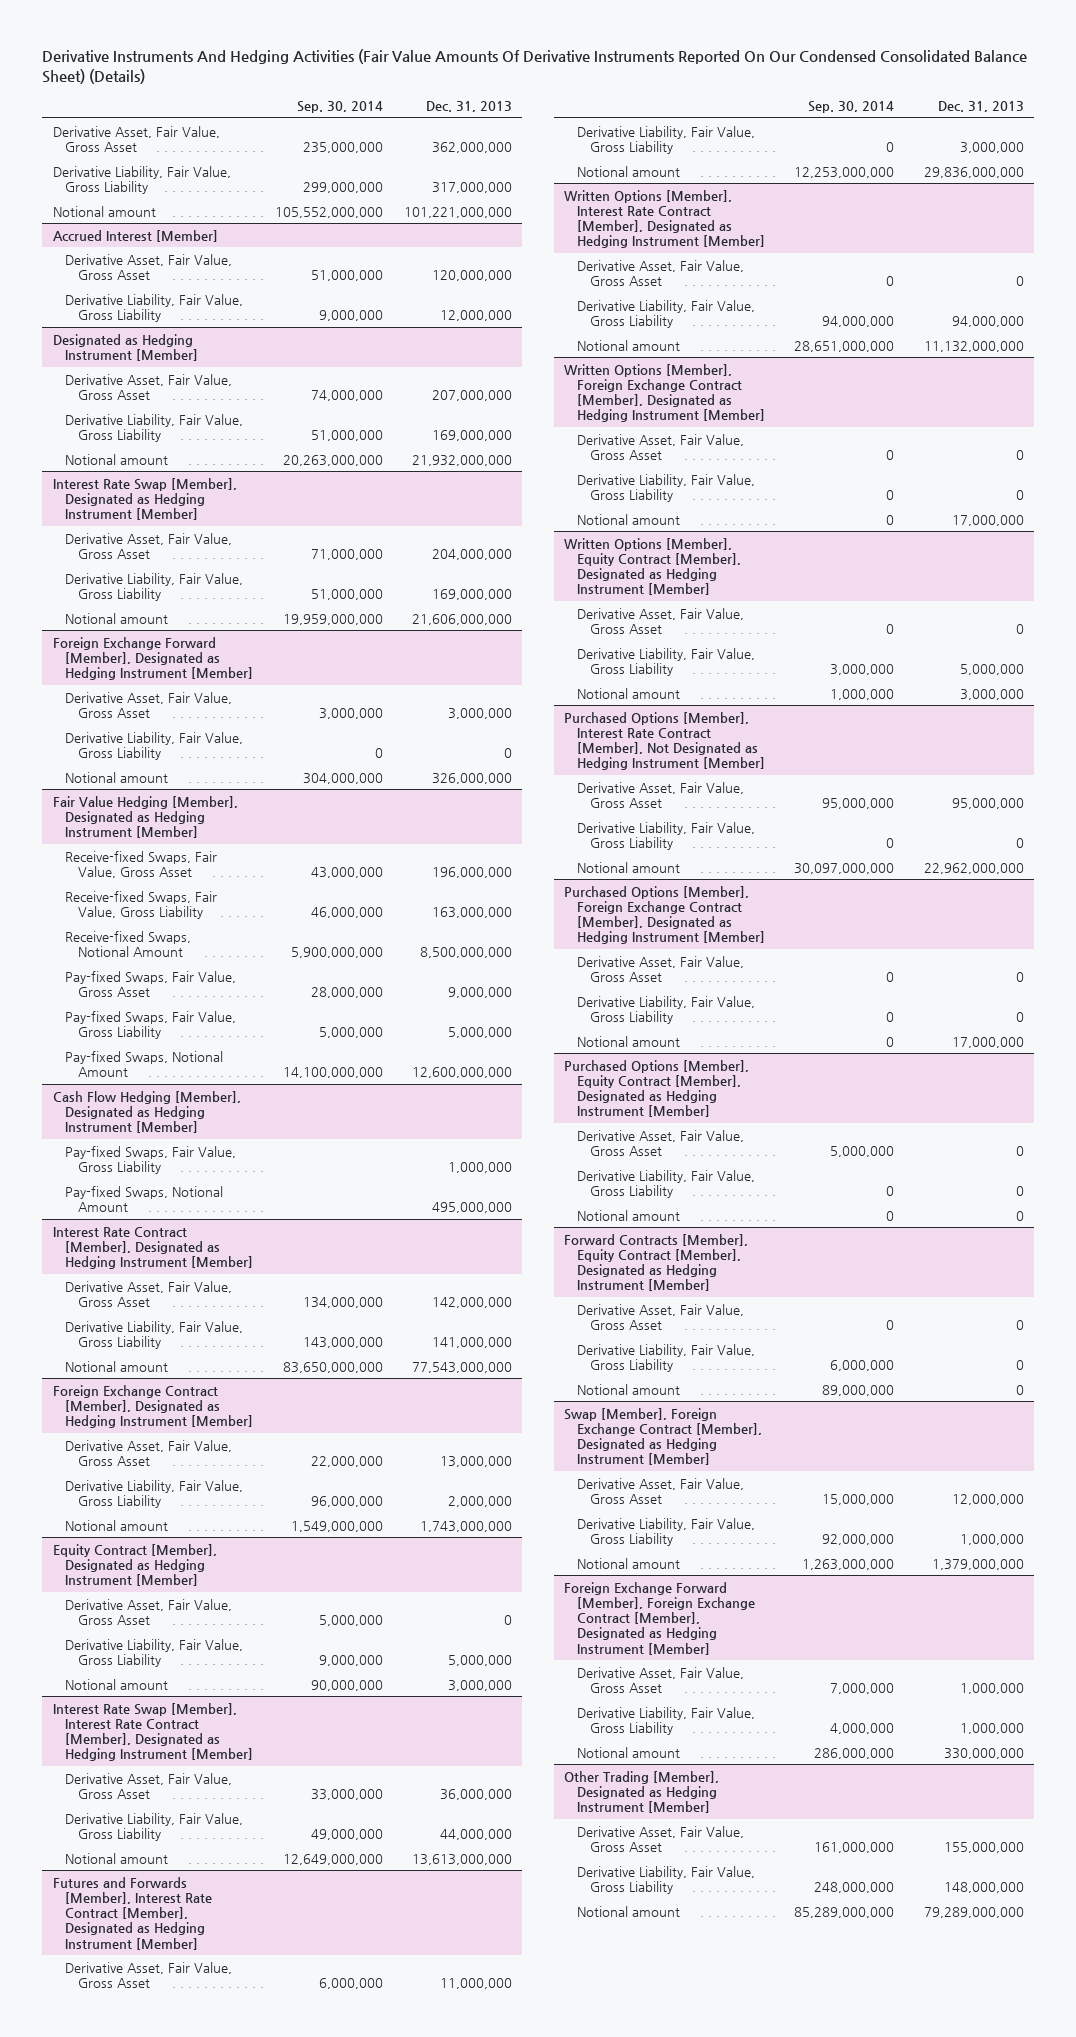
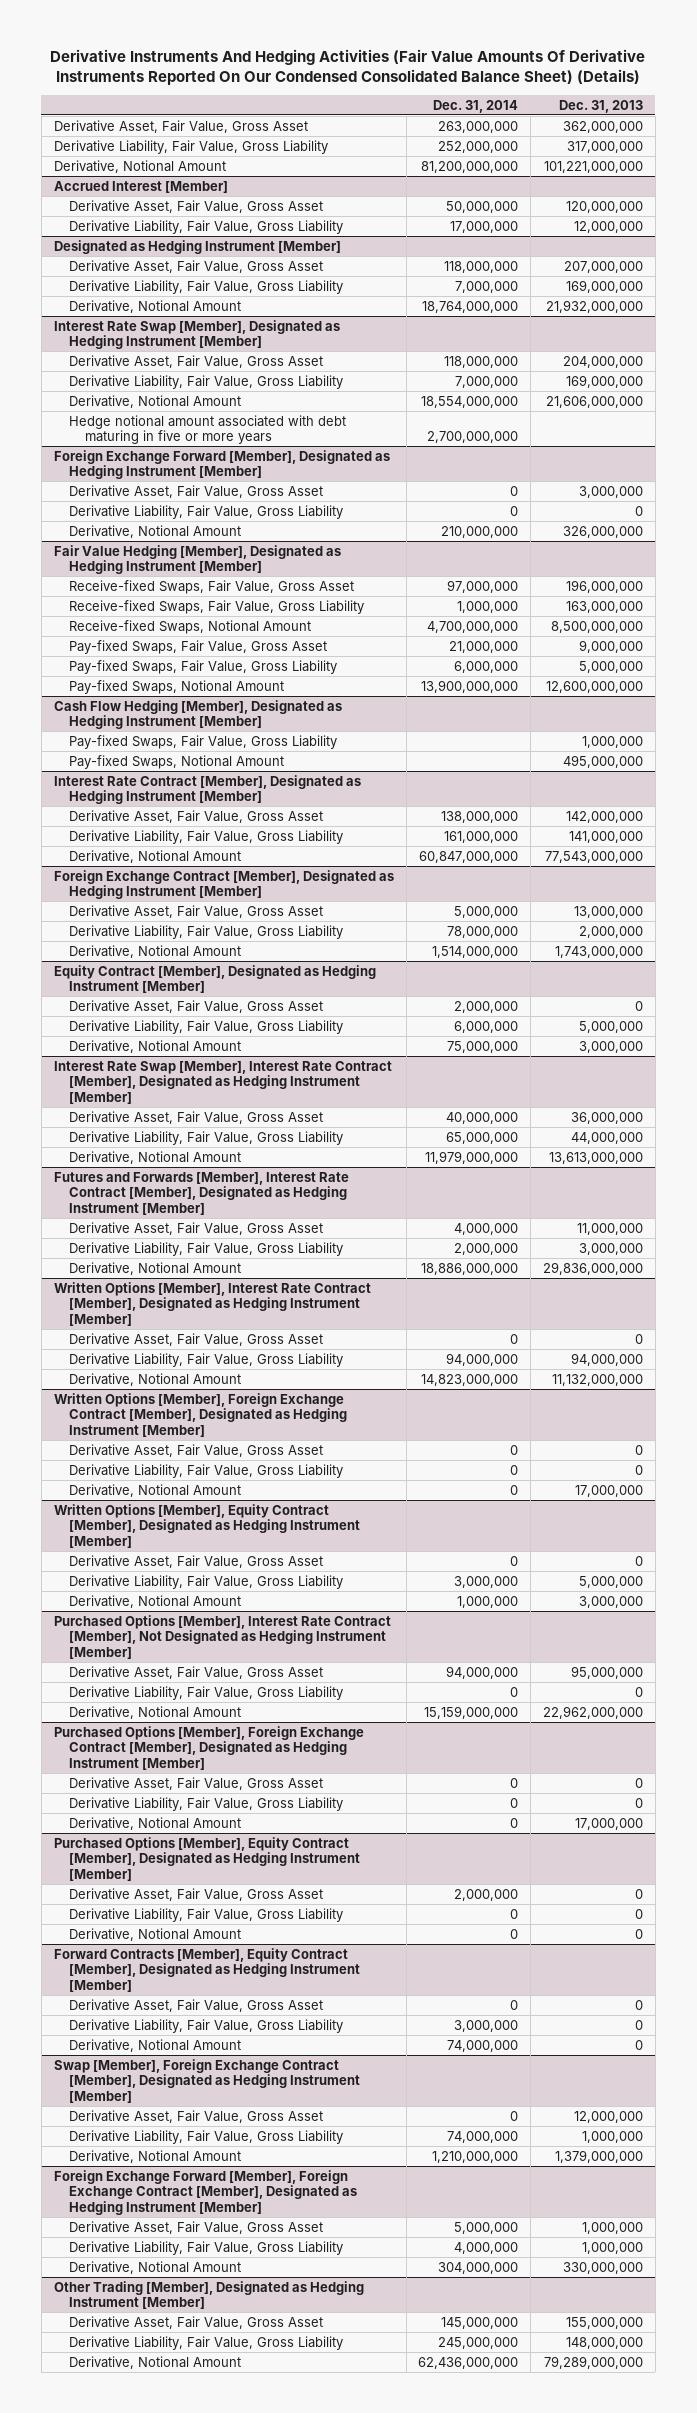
- | Sep. 30, 2014 | Dec. 31, 2013
+ | Dec. 31, 2014 | Dec. 31, 2013
- Notional amount | 105,552,000,000 | 101,221,000,000
+ Derivative, Notional Amount | 81,200,000,000 | 101,221,000,000
@ Designated as Hedging Instrument [Member]
- Notional amount | 20,263,000,000 | 21,932,000,000
+ Derivative, Notional Amount | 18,764,000,000 | 21,932,000,000
@ Interest Rate Swap [Member], Designated as Hedging Instrument [Member]
- Notional amount | 19,959,000,000 | 21,606,000,000
+ Derivative, Notional Amount | 18,554,000,000 | 21,606,000,000
+ Hedge notional amount associated with debt maturing in five or more years | 2,700,000,000 |
@ Foreign Exchange Forward [Member], Designated as Hedging Instrument [Member]
- Notional amount | 304,000,000 | 326,000,000
+ Derivative, Notional Amount | 210,000,000 | 326,000,000
@ Interest Rate Contract [Member], Designated as Hedging Instrument [Member]
- Notional amount | 83,650,000,000 | 77,543,000,000
+ Derivative, Notional Amount | 60,847,000,000 | 77,543,000,000
@ Foreign Exchange Contract [Member], Designated as Hedging Instrument [Member]
- Notional amount | 1,549,000,000 | 1,743,000,000
+ Derivative, Notional Amount | 1,514,000,000 | 1,743,000,000
@ Equity Contract [Member], Designated as Hedging Instrument [Member]
- Notional amount | 90,000,000 | 3,000,000
+ Derivative, Notional Amount | 75,000,000 | 3,000,000
@ Interest Rate Swap [Member], Interest Rate Contract [Member], Designated as Hedging Instrument [Member]
- Notional amount | 12,649,000,000 | 13,613,000,000
+ Derivative, Notional Amount | 11,979,000,000 | 13,613,000,000
@ Futures and Forwards [Member], Interest Rate Contract [Member], Designated as Hedging Instrument [Member]
- Notional amount | 12,253,000,000 | 29,836,000,000
+ Derivative, Notional Amount | 18,886,000,000 | 29,836,000,000
@ Written Options [Member], Interest Rate Contract [Member], Designated as Hedging Instrument [Member]
- Notional amount | 28,651,000,000 | 11,132,000,000
+ Derivative, Notional Amount | 14,823,000,000 | 11,132,000,000
@ Written Options [Member], Foreign Exchange Contract [Member], Designated as Hedging Instrument [Member]
- Notional amount | 0 | 17,000,000
+ Derivative, Notional Amount | 0 | 17,000,000
@ Written Options [Member], Equity Contract [Member], Designated as Hedging Instrument [Member]
- Notional amount | 1,000,000 | 3,000,000
+ Derivative, Notional Amount | 1,000,000 | 3,000,000
@ Purchased Options [Member], Interest Rate Contract [Member], Not Designated as Hedging Instrument [Member]
- Notional amount | 30,097,000,000 | 22,962,000,000
+ Derivative, Notional Amount | 15,159,000,000 | 22,962,000,000
@ Purchased Options [Member], Foreign Exchange Contract [Member], Designated as Hedging Instrument [Member]
- Notional amount | 0 | 17,000,000
+ Derivative, Notional Amount | 0 | 17,000,000
@ Purchased Options [Member], Equity Contract [Member], Designated as Hedging Instrument [Member]
- Notional amount | 0 | 0
+ Derivative, Notional Amount | 0 | 0
@ Forward Contracts [Member], Equity Contract [Member], Designated as Hedging Instrument [Member]
- Notional amount | 89,000,000 | 0
+ Derivative, Notional Amount | 74,000,000 | 0
@ Swap [Member], Foreign Exchange Contract [Member], Designated as Hedging Instrument [Member]
- Notional amount | 1,263,000,000 | 1,379,000,000
+ Derivative, Notional Amount | 1,210,000,000 | 1,379,000,000
@ Foreign Exchange Forward [Member], Foreign Exchange Contract [Member], Designated as Hedging Instrument [Member]
- Notional amount | 286,000,000 | 330,000,000
+ Derivative, Notional Amount | 304,000,000 | 330,000,000
@ Other Trading [Member], Designated as Hedging Instrument [Member]
- Notional amount | 85,289,000,000 | 79,289,000,000
+ Derivative, Notional Amount | 62,436,000,000 | 79,289,000,000

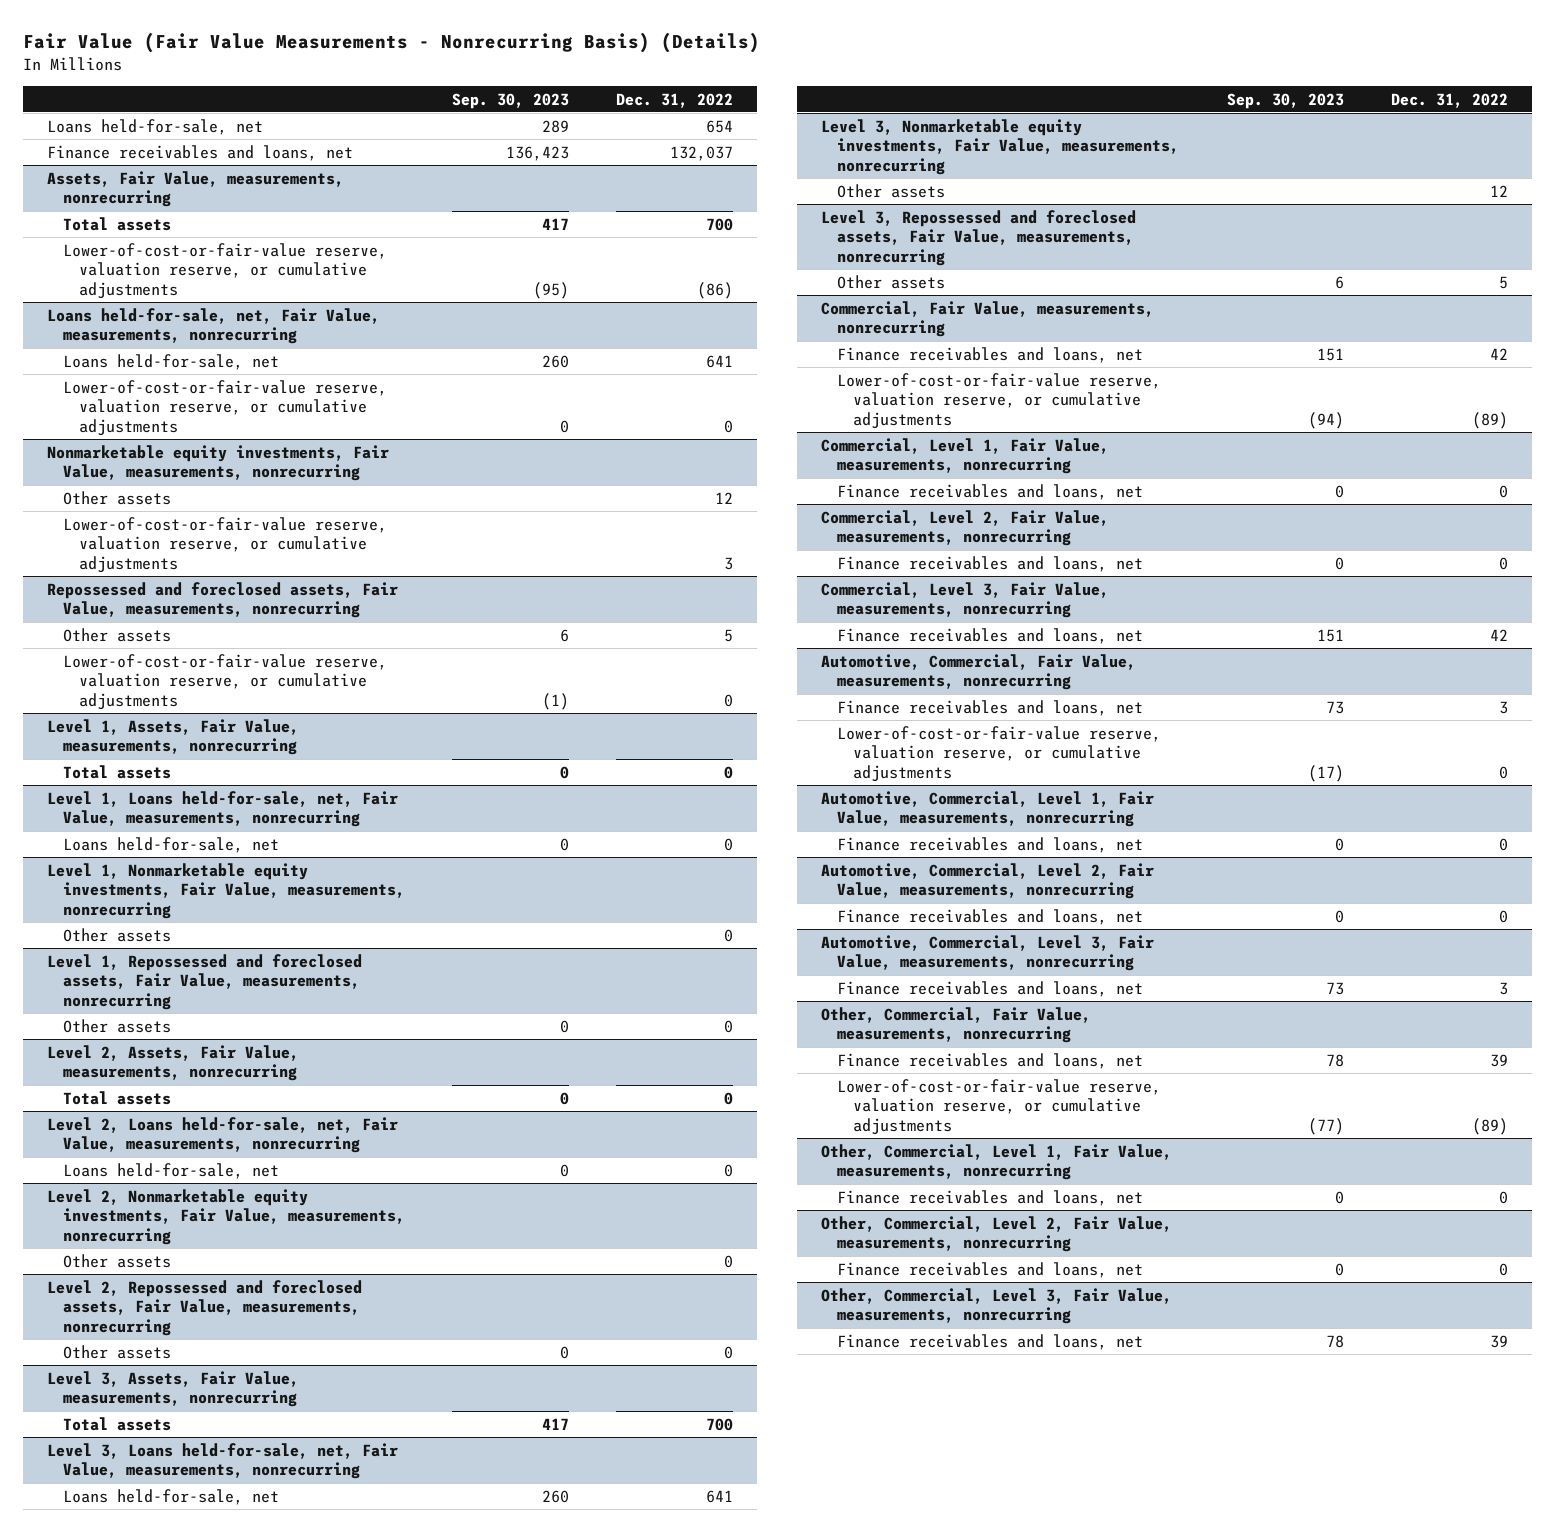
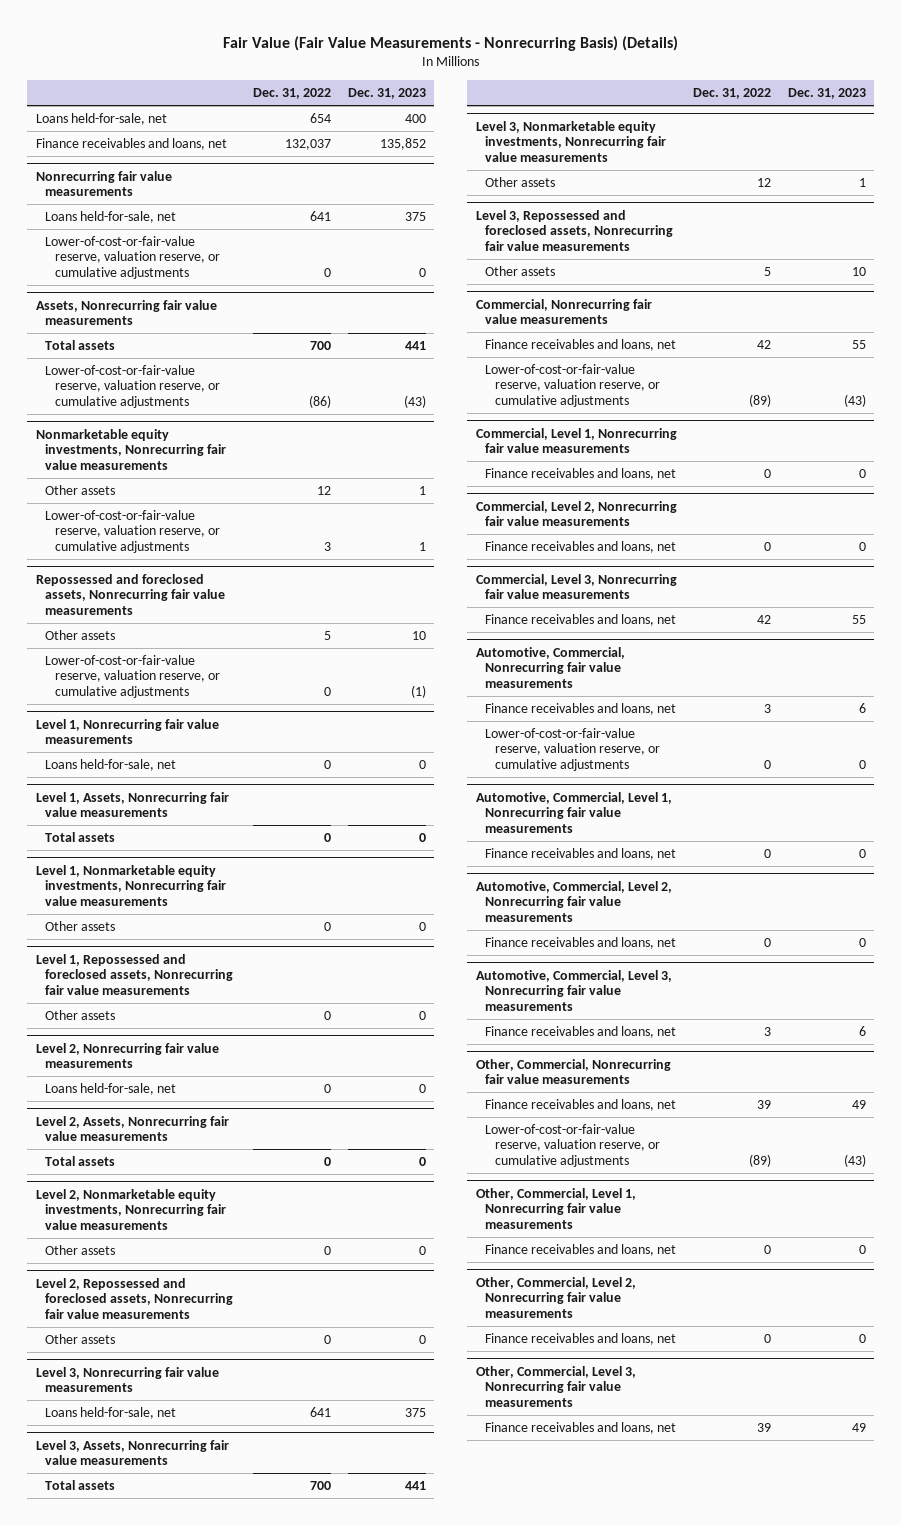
- | Sep. 30, 2023 | Dec. 31, 2022
+ | Dec. 31, 2022 | Dec. 31, 2023
- Assets, Fair Value, measurements, nonrecurring
- Total assets | 417 | 700
- Lower-of-cost-or-fair-value reserve, valuation reserve, or cumulative adjustments | (95) | (86)
- Loans held-for-sale, net, Fair Value, measurements, nonrecurring
+ Nonrecurring fair value measurements
- Nonmarketable equity investments, Fair Value, measurements, nonrecurring
+ Assets, Nonrecurring fair value measurements
+ Total assets | 700 | 441
+ Lower-of-cost-or-fair-value reserve, valuation reserve, or cumulative adjustments | (86) | (43)
+ Nonmarketable equity investments, Nonrecurring fair value measurements
- Repossessed and foreclosed assets, Fair Value, measurements, nonrecurring
+ Repossessed and foreclosed assets, Nonrecurring fair value measurements
- Level 1, Assets, Fair Value, measurements, nonrecurring
- Total assets | 0 | 0
- Level 1, Loans held-for-sale, net, Fair Value, measurements, nonrecurring
+ Level 1, Nonrecurring fair value measurements
- Level 1, Nonmarketable equity investments, Fair Value, measurements, nonrecurring
+ Level 1, Assets, Nonrecurring fair value measurements
+ Total assets | 0 | 0
+ Level 1, Nonmarketable equity investments, Nonrecurring fair value measurements
- Level 1, Repossessed and foreclosed assets, Fair Value, measurements, nonrecurring
+ Level 1, Repossessed and foreclosed assets, Nonrecurring fair value measurements
- Level 2, Assets, Fair Value, measurements, nonrecurring
- Total assets | 0 | 0
- Level 2, Loans held-for-sale, net, Fair Value, measurements, nonrecurring
+ Level 2, Nonrecurring fair value measurements
- Level 2, Nonmarketable equity investments, Fair Value, measurements, nonrecurring
+ Level 2, Assets, Nonrecurring fair value measurements
+ Total assets | 0 | 0
+ Level 2, Nonmarketable equity investments, Nonrecurring fair value measurements
- Level 2, Repossessed and foreclosed assets, Fair Value, measurements, nonrecurring
+ Level 2, Repossessed and foreclosed assets, Nonrecurring fair value measurements
- Level 3, Assets, Fair Value, measurements, nonrecurring
- Total assets | 417 | 700
- Level 3, Loans held-for-sale, net, Fair Value, measurements, nonrecurring
+ Level 3, Nonrecurring fair value measurements
- Level 3, Nonmarketable equity investments, Fair Value, measurements, nonrecurring
+ Level 3, Assets, Nonrecurring fair value measurements
+ Total assets | 700 | 441
+ Level 3, Nonmarketable equity investments, Nonrecurring fair value measurements
- Level 3, Repossessed and foreclosed assets, Fair Value, measurements, nonrecurring
+ Level 3, Repossessed and foreclosed assets, Nonrecurring fair value measurements
- Commercial, Fair Value, measurements, nonrecurring
+ Commercial, Nonrecurring fair value measurements
- Commercial, Level 1, Fair Value, measurements, nonrecurring
+ Commercial, Level 1, Nonrecurring fair value measurements
- Commercial, Level 2, Fair Value, measurements, nonrecurring
+ Commercial, Level 2, Nonrecurring fair value measurements
- Commercial, Level 3, Fair Value, measurements, nonrecurring
+ Commercial, Level 3, Nonrecurring fair value measurements
- Automotive, Commercial, Fair Value, measurements, nonrecurring
+ Automotive, Commercial, Nonrecurring fair value measurements
- Automotive, Commercial, Level 1, Fair Value, measurements, nonrecurring
+ Automotive, Commercial, Level 1, Nonrecurring fair value measurements
- Automotive, Commercial, Level 2, Fair Value, measurements, nonrecurring
+ Automotive, Commercial, Level 2, Nonrecurring fair value measurements
- Automotive, Commercial, Level 3, Fair Value, measurements, nonrecurring
+ Automotive, Commercial, Level 3, Nonrecurring fair value measurements
- Other, Commercial, Fair Value, measurements, nonrecurring
+ Other, Commercial, Nonrecurring fair value measurements
- Other, Commercial, Level 1, Fair Value, measurements, nonrecurring
+ Other, Commercial, Level 1, Nonrecurring fair value measurements
- Other, Commercial, Level 2, Fair Value, measurements, nonrecurring
+ Other, Commercial, Level 2, Nonrecurring fair value measurements
- Other, Commercial, Level 3, Fair Value, measurements, nonrecurring
+ Other, Commercial, Level 3, Nonrecurring fair value measurements

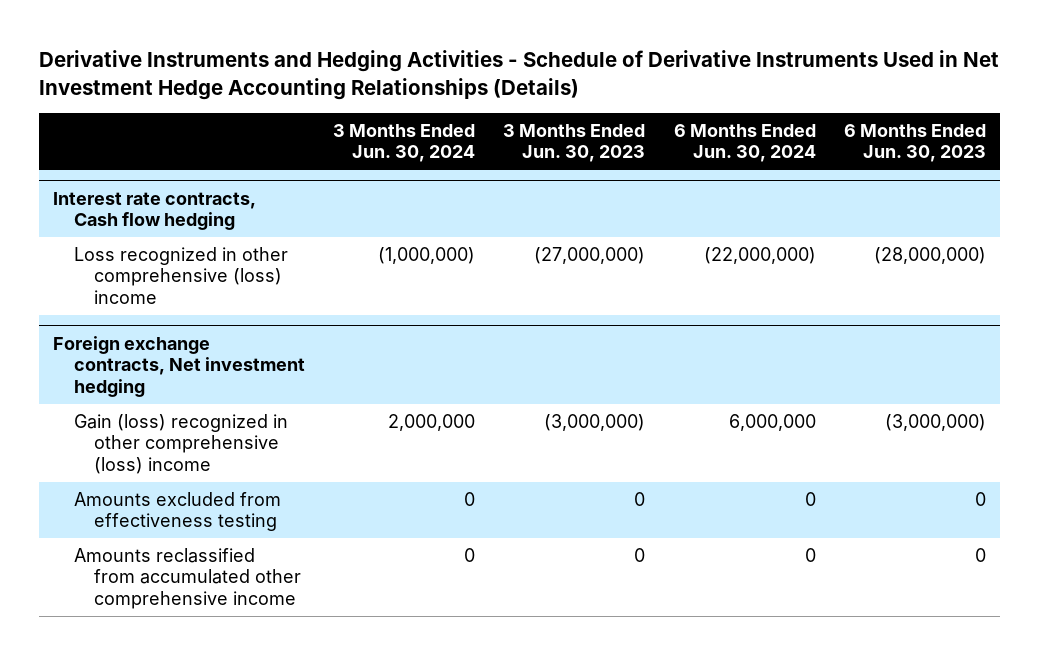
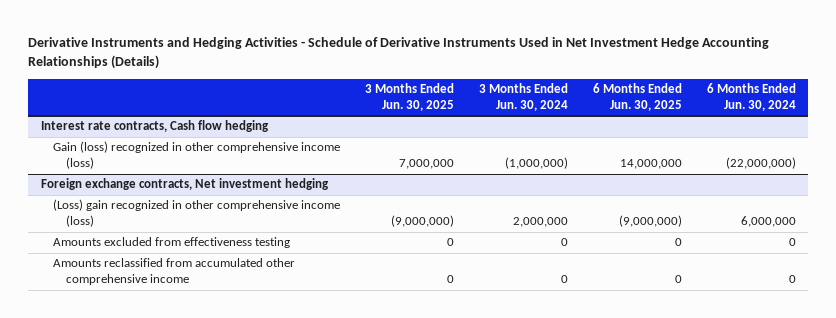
- | 3 Months Ended Jun. 30, 2024 | 3 Months Ended Jun. 30, 2023 | 6 Months Ended Jun. 30, 2024 | 6 Months Ended Jun. 30, 2023
+ | 3 Months Ended Jun. 30, 2025 | 3 Months Ended Jun. 30, 2024 | 6 Months Ended Jun. 30, 2025 | 6 Months Ended Jun. 30, 2024
@ Interest rate contracts, Cash flow hedging
- Loss recognized in other comprehensive (loss) income | (1,000,000) | (27,000,000) | (22,000,000) | (28,000,000)
+ Gain (loss) recognized in other comprehensive income (loss) | 7,000,000 | (1,000,000) | 14,000,000 | (22,000,000)
@ Foreign exchange contracts, Net investment hedging
- Gain (loss) recognized in other comprehensive (loss) income | 2,000,000 | (3,000,000) | 6,000,000 | (3,000,000)
+ (Loss) gain recognized in other comprehensive income (loss) | (9,000,000) | 2,000,000 | (9,000,000) | 6,000,000

